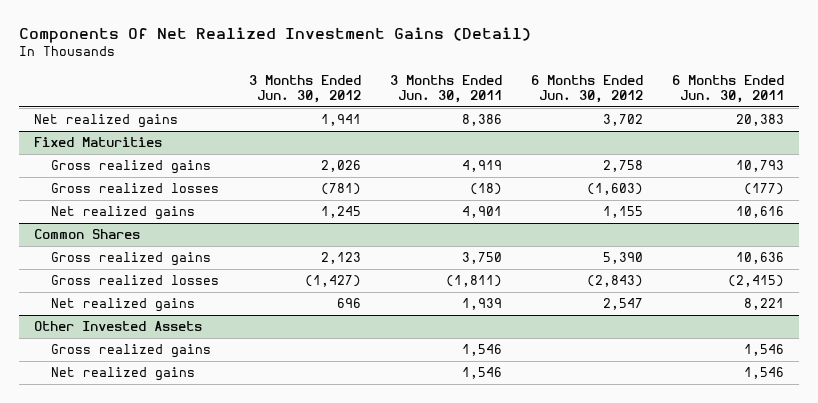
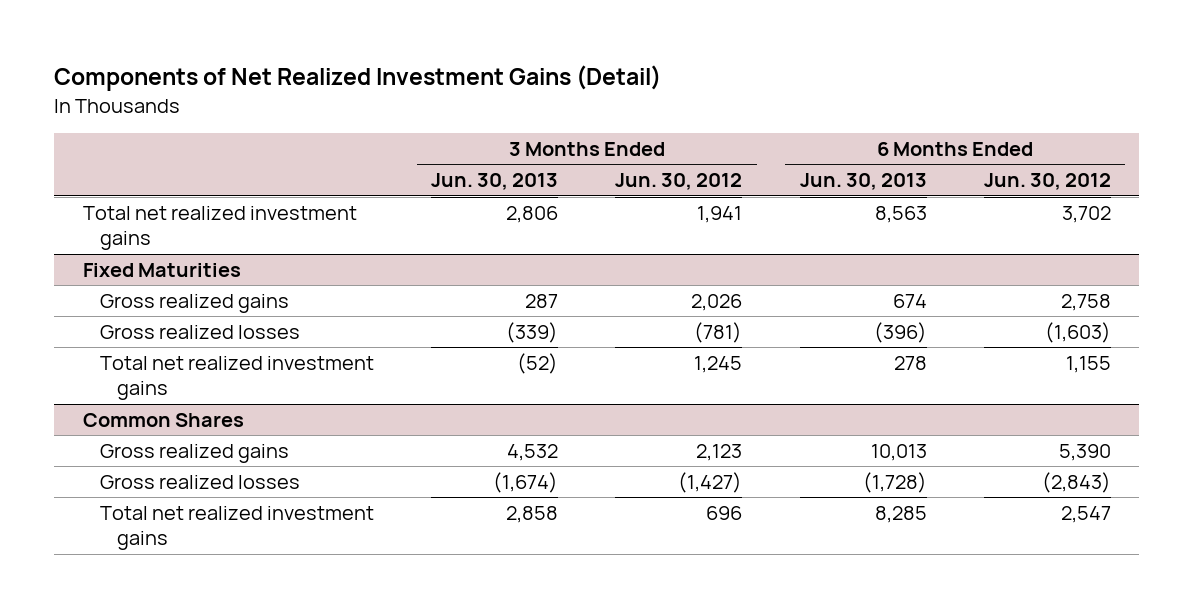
- Components Of Net Realized Investment Gains (Detail)
+ Components of Net Realized Investment Gains (Detail)
- | 3 Months Ended Jun. 30, 2012 | 3 Months Ended Jun. 30, 2011 | 6 Months Ended Jun. 30, 2012 | 6 Months Ended Jun. 30, 2011
+ | 3 Months Ended Jun. 30, 2013 | 3 Months Ended Jun. 30, 2012 | 6 Months Ended Jun. 30, 2013 | 6 Months Ended Jun. 30, 2012
- Net realized gains | 1,941 | 8,386 | 3,702 | 20,383
+ Total net realized investment gains | 2,806 | 1,941 | 8,563 | 3,702
@ Fixed Maturities
- Net realized gains | 1,245 | 4,901 | 1,155 | 10,616
+ Total net realized investment gains | (52) | 1,245 | 278 | 1,155
@ Common Shares
- Net realized gains | 696 | 1,939 | 2,547 | 8,221
- Other Invested Assets
- Gross realized gains | | 1,546 | | 1,546
- Net realized gains | | 1,546 | | 1,546
@ Common Shares
+ Total net realized investment gains | 2,858 | 696 | 8,285 | 2,547

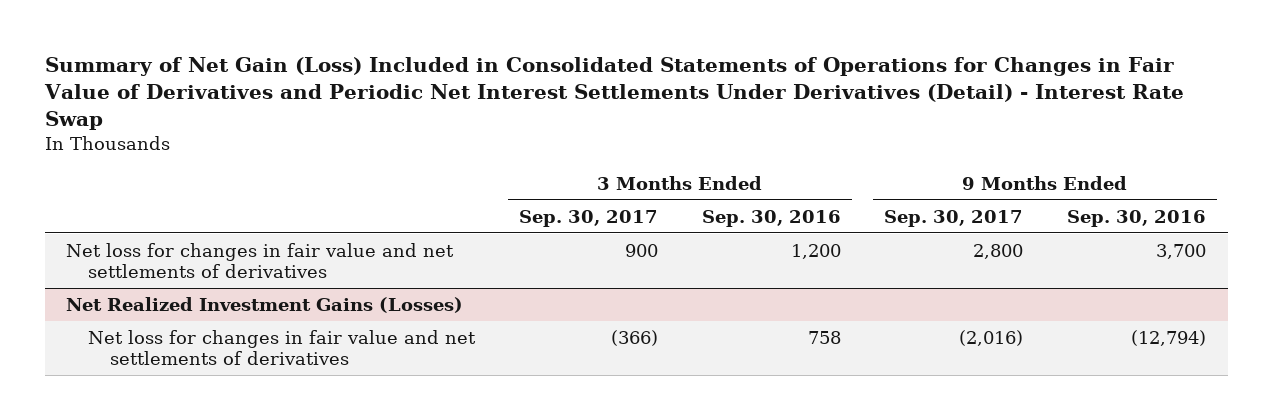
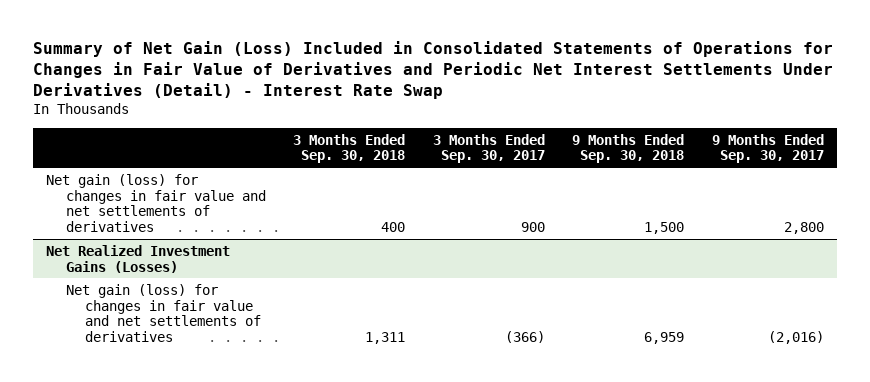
- | 3 Months Ended Sep. 30, 2017 | 3 Months Ended Sep. 30, 2016 | 9 Months Ended Sep. 30, 2017 | 9 Months Ended Sep. 30, 2016
+ | 3 Months Ended Sep. 30, 2018 | 3 Months Ended Sep. 30, 2017 | 9 Months Ended Sep. 30, 2018 | 9 Months Ended Sep. 30, 2017
- Net loss for changes in fair value and net settlements of derivatives | 900 | 1,200 | 2,800 | 3,700
+ Net gain (loss) for changes in fair value and net settlements of derivatives | 400 | 900 | 1,500 | 2,800
@ Net Realized Investment Gains (Losses)
- Net loss for changes in fair value and net settlements of derivatives | (366) | 758 | (2,016) | (12,794)
+ Net gain (loss) for changes in fair value and net settlements of derivatives | 1,311 | (366) | 6,959 | (2,016)

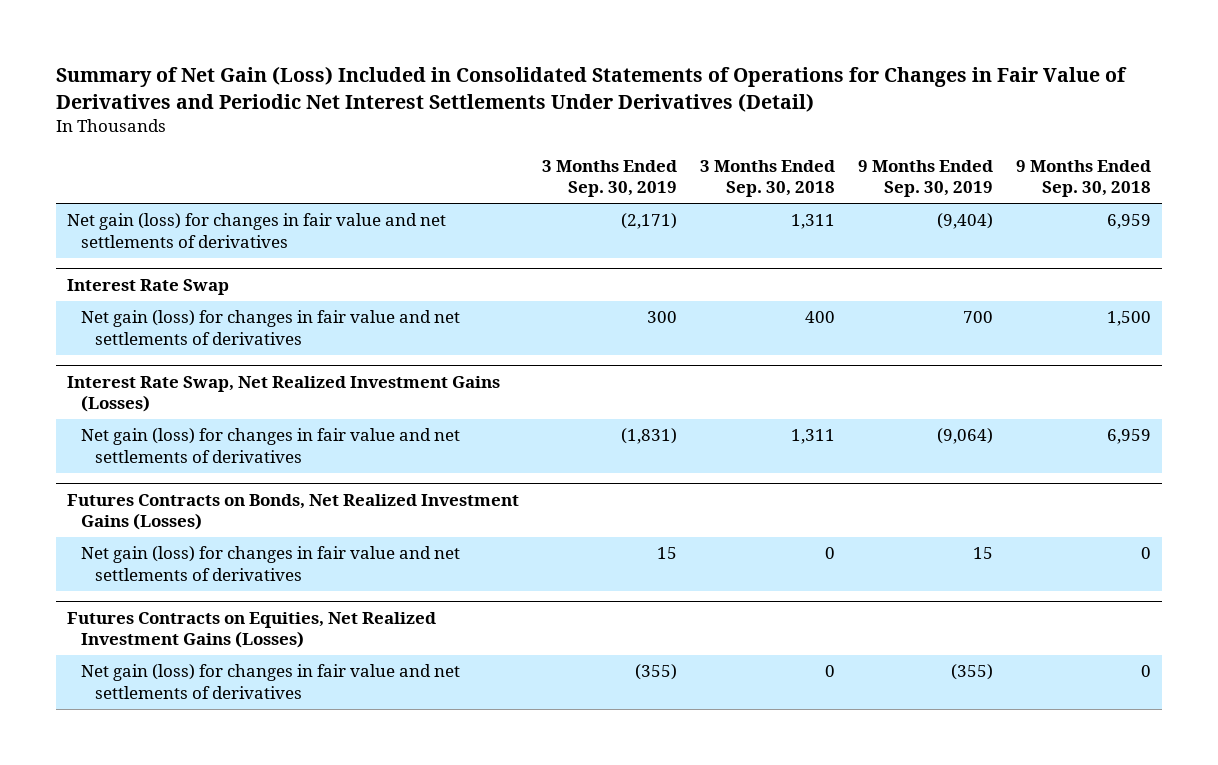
- Summary of Net Gain (Loss) Included in Consolidated Statements of Operations for Changes in Fair Value of Derivatives and Periodic Net Interest Settlements Under Derivatives (Detail) - Interest Rate Swap
+ Summary of Net Gain (Loss) Included in Consolidated Statements of Operations for Changes in Fair Value of Derivatives and Periodic Net Interest Settlements Under Derivatives (Detail)
- | 3 Months Ended Sep. 30, 2018 | 3 Months Ended Sep. 30, 2017 | 9 Months Ended Sep. 30, 2018 | 9 Months Ended Sep. 30, 2017
+ | 3 Months Ended Sep. 30, 2019 | 3 Months Ended Sep. 30, 2018 | 9 Months Ended Sep. 30, 2019 | 9 Months Ended Sep. 30, 2018
+ Net gain (loss) for changes in fair value and net settlements of derivatives | (2,171) | 1,311 | (9,404) | 6,959
+ Interest Rate Swap
- Net Realized Investment Gains (Losses)
+ Interest Rate Swap, Net Realized Investment Gains (Losses)
+ Futures Contracts on Bonds, Net Realized Investment Gains (Losses)
+ Net gain (loss) for changes in fair value and net settlements of derivatives | 15 | 0 | 15 | 0
+ Futures Contracts on Equities, Net Realized Investment Gains (Losses)
+ Net gain (loss) for changes in fair value and net settlements of derivatives | (355) | 0 | (355) | 0

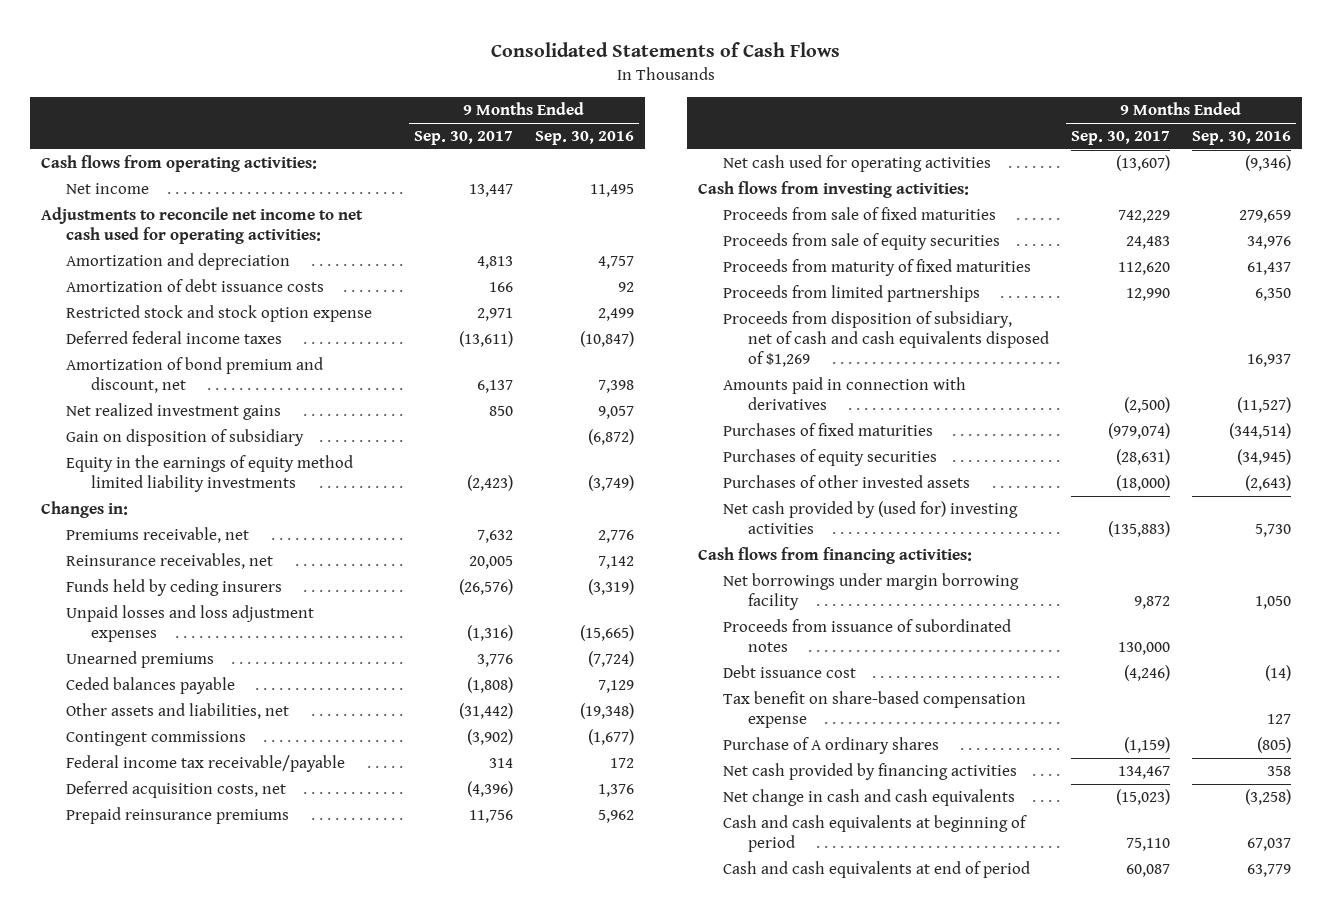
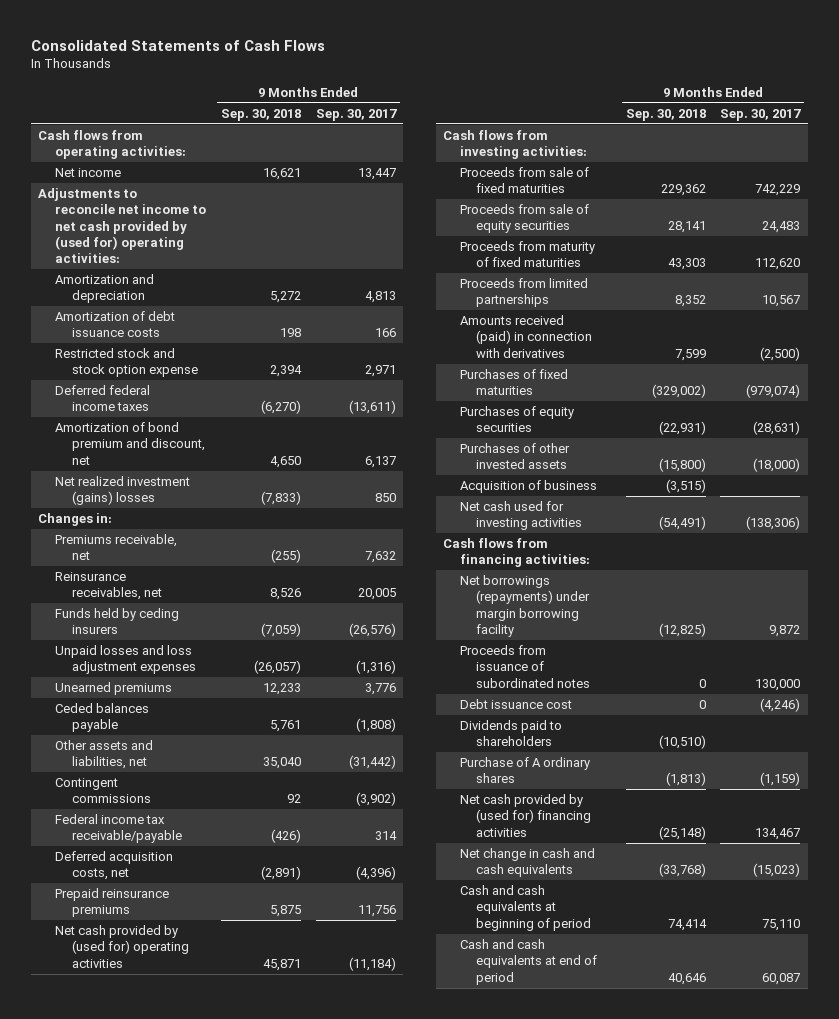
- | 9 Months Ended Sep. 30, 2017 | 9 Months Ended Sep. 30, 2016
+ | 9 Months Ended Sep. 30, 2018 | 9 Months Ended Sep. 30, 2017
- Adjustments to reconcile net income to net cash used for operating activities:
+ Adjustments to reconcile net income to net cash provided by (used for) operating activities:
- Net realized investment gains | 850 | 9,057
- Gain on disposition of subsidiary | | (6,872)
- Equity in the earnings of equity method limited liability investments | (2,423) | (3,749)
+ Net realized investment (gains) losses | (7,833) | 850
- Net cash used for operating activities | (13,607) | (9,346)
+ Net cash provided by (used for) operating activities | 45,871 | (11,184)
- Proceeds from limited partnerships | 12,990 | 6,350
- Proceeds from disposition of subsidiary, net of cash and cash equivalents disposed of $1,269 | | 16,937
- Amounts paid in connection with derivatives | (2,500) | (11,527)
+ Proceeds from limited partnerships | 8,352 | 10,567
+ Amounts received (paid) in connection with derivatives | 7,599 | (2,500)
- Net cash provided by (used for) investing activities | (135,883) | 5,730
+ Acquisition of business | (3,515) |
+ Net cash used for investing activities | (54,491) | (138,306)
- Net borrowings under margin borrowing facility | 9,872 | 1,050
+ Net borrowings (repayments) under margin borrowing facility | (12,825) | 9,872
- Tax benefit on share-based compensation expense | | 127
+ Dividends paid to shareholders | (10,510) |
- Net cash provided by financing activities | 134,467 | 358
+ Net cash provided by (used for) financing activities | (25,148) | 134,467

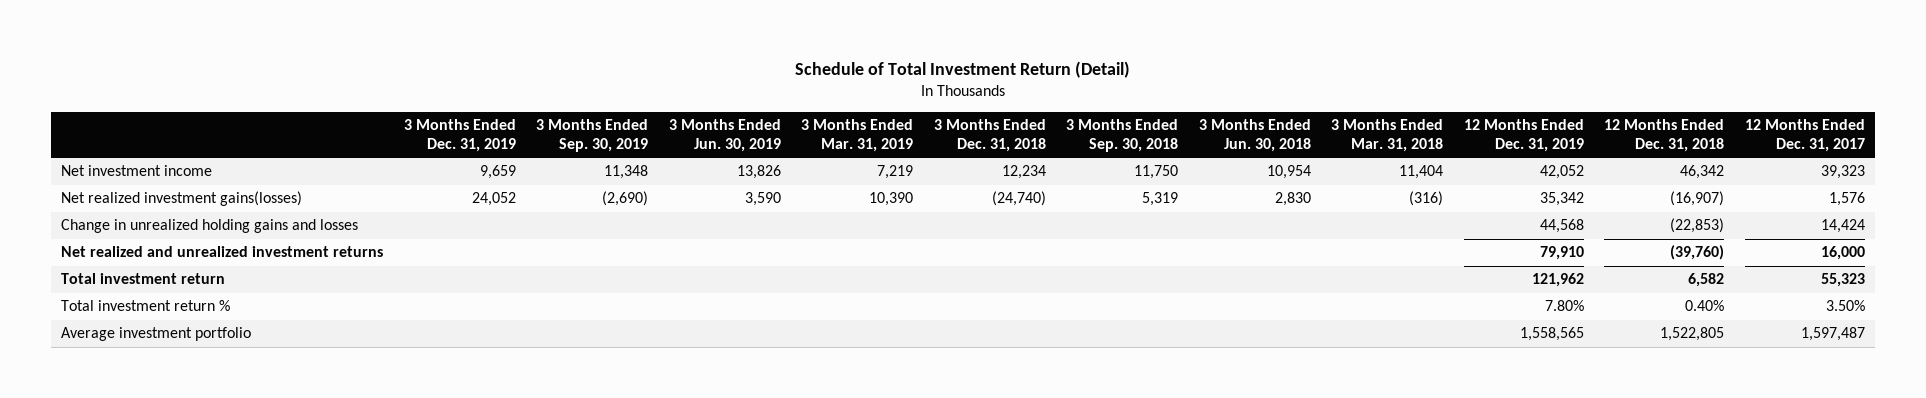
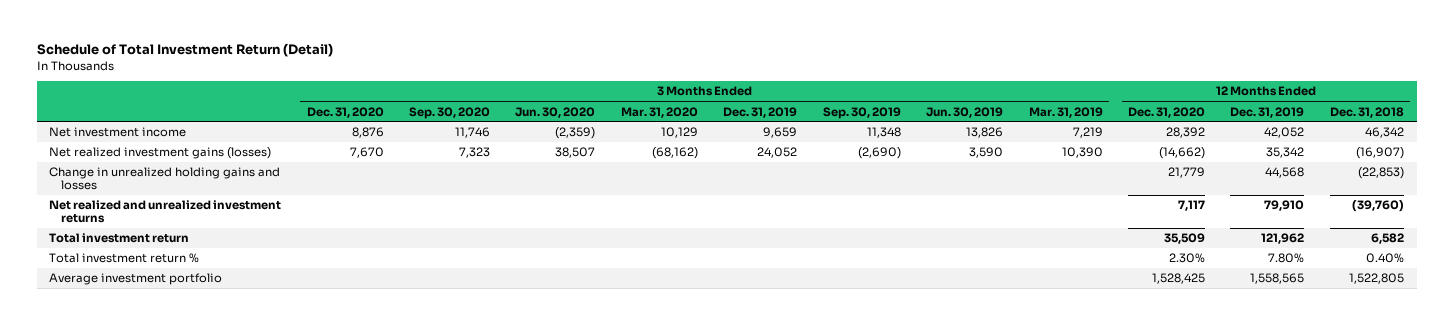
- | 3 Months Ended Dec. 31, 2019 | 3 Months Ended Sep. 30, 2019 | 3 Months Ended Jun. 30, 2019 | 3 Months Ended Mar. 31, 2019 | 3 Months Ended Dec. 31, 2018 | 3 Months Ended Sep. 30, 2018 | 3 Months Ended Jun. 30, 2018 | 3 Months Ended Mar. 31, 2018 | 12 Months Ended Dec. 31, 2019 | 12 Months Ended Dec. 31, 2018 | 12 Months Ended Dec. 31, 2017
+ | 3 Months Ended Dec. 31, 2020 | 3 Months Ended Sep. 30, 2020 | 3 Months Ended Jun. 30, 2020 | 3 Months Ended Mar. 31, 2020 | 3 Months Ended Dec. 31, 2019 | 3 Months Ended Sep. 30, 2019 | 3 Months Ended Jun. 30, 2019 | 3 Months Ended Mar. 31, 2019 | 12 Months Ended Dec. 31, 2020 | 12 Months Ended Dec. 31, 2019 | 12 Months Ended Dec. 31, 2018
- Net realized investment gains(losses) | 24,052 | (2,690) | 3,590 | 10,390 | (24,740) | 5,319 | 2,830 | (316) | 35,342 | (16,907) | 1,576
+ Net realized investment gains (losses) | 7,670 | 7,323 | 38,507 | (68,162) | 24,052 | (2,690) | 3,590 | 10,390 | (14,662) | 35,342 | (16,907)

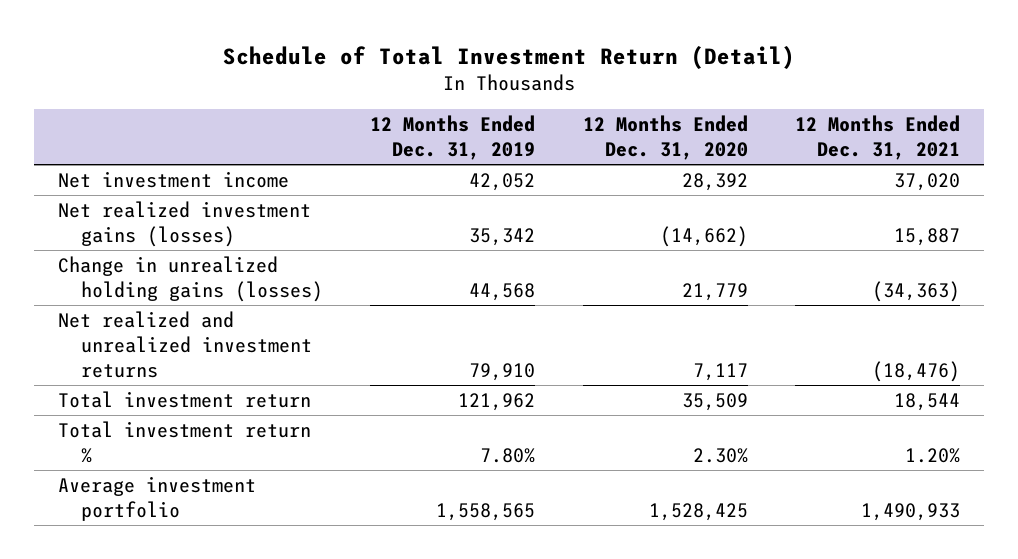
- | 3 Months Ended Dec. 31, 2020 | 3 Months Ended Sep. 30, 2020 | 3 Months Ended Jun. 30, 2020 | 3 Months Ended Mar. 31, 2020 | 3 Months Ended Dec. 31, 2019 | 3 Months Ended Sep. 30, 2019 | 3 Months Ended Jun. 30, 2019 | 3 Months Ended Mar. 31, 2019 | 12 Months Ended Dec. 31, 2020 | 12 Months Ended Dec. 31, 2019 | 12 Months Ended Dec. 31, 2018
+ | 12 Months Ended Dec. 31, 2019 | 12 Months Ended Dec. 31, 2020 | 12 Months Ended Dec. 31, 2021
- Change in unrealized holding gains and losses | | | | | | | | | 21,779 | 44,568 | (22,853)
+ Change in unrealized holding gains (losses) | 44,568 | 21,779 | (34,363)

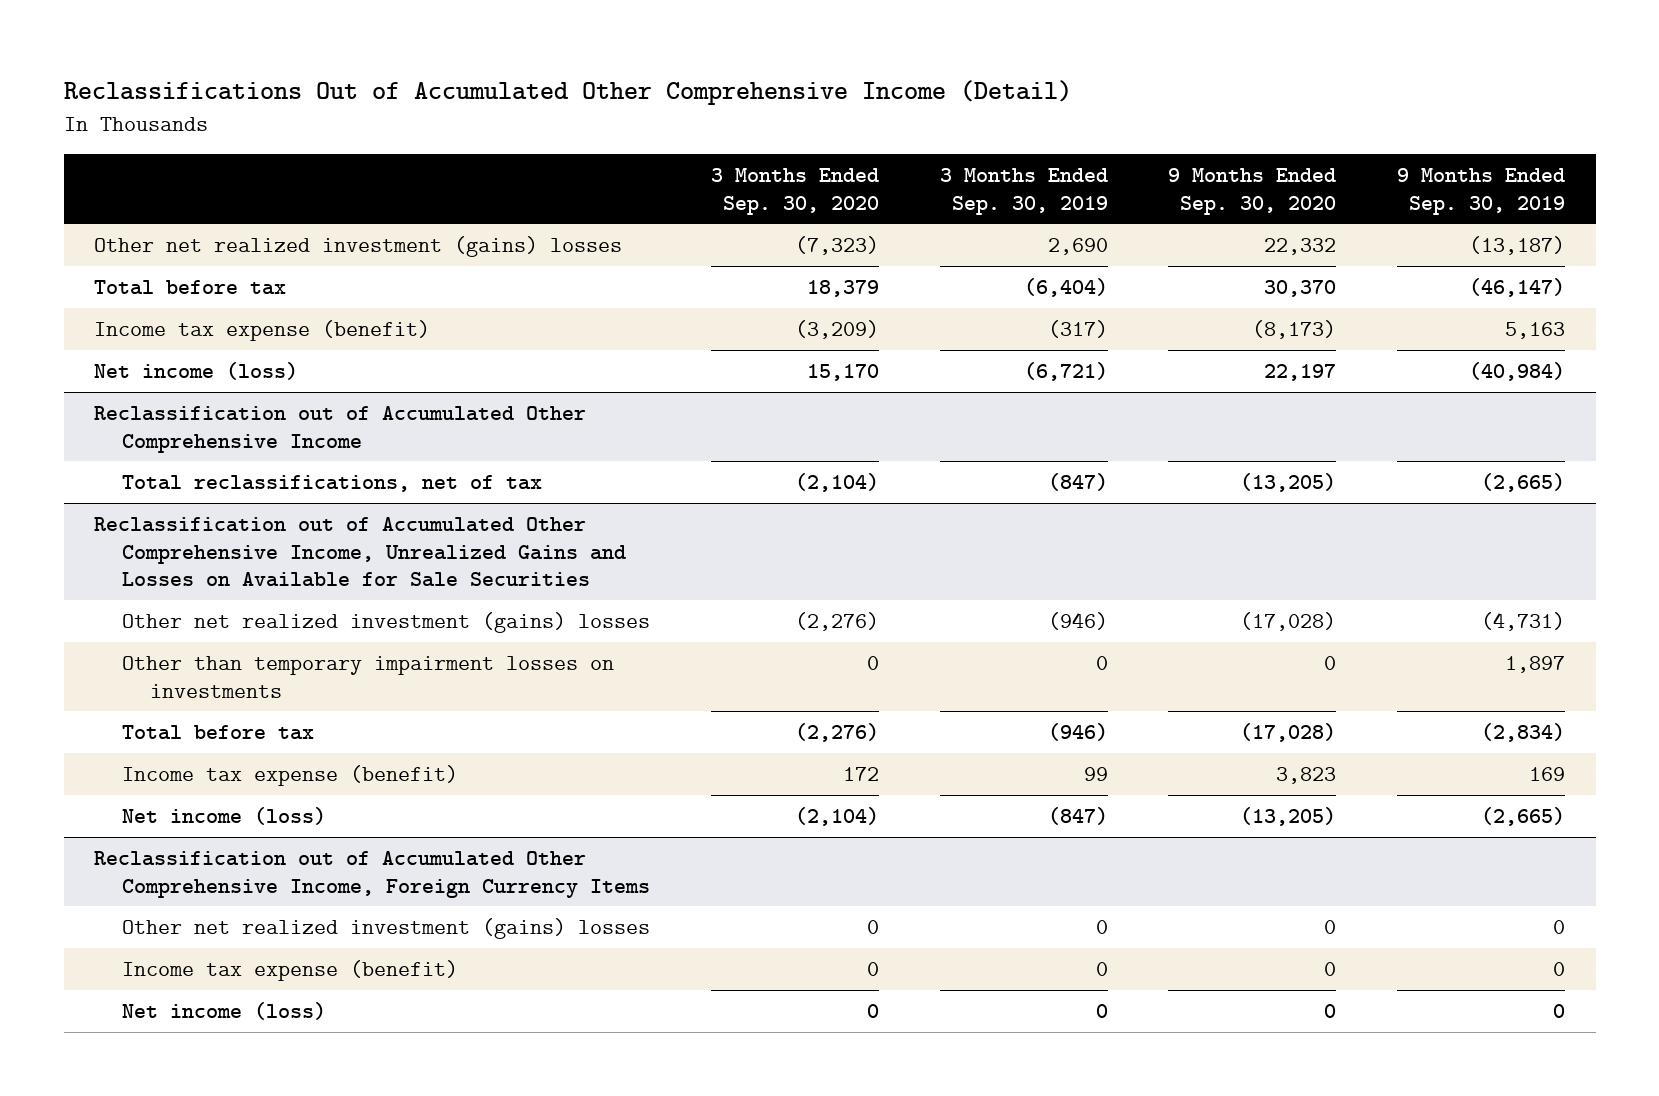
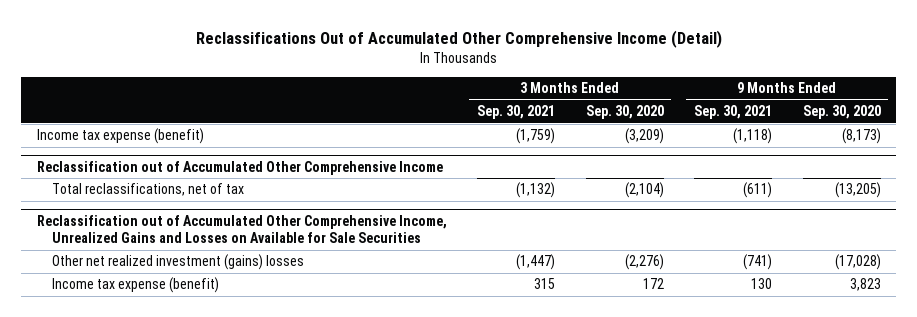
- | 3 Months Ended Sep. 30, 2020 | 3 Months Ended Sep. 30, 2019 | 9 Months Ended Sep. 30, 2020 | 9 Months Ended Sep. 30, 2019
+ | 3 Months Ended Sep. 30, 2021 | 3 Months Ended Sep. 30, 2020 | 9 Months Ended Sep. 30, 2021 | 9 Months Ended Sep. 30, 2020
- Other net realized investment (gains) losses | (7,323) | 2,690 | 22,332 | (13,187)
- Total before tax | 18,379 | (6,404) | 30,370 | (46,147)
- Net income (loss) | 15,170 | (6,721) | 22,197 | (40,984)
@ Reclassification out of Accumulated Other Comprehensive Income, Unrealized Gains and Losses on Available for Sale Securities
- Other than temporary impairment losses on investments | 0 | 0 | 0 | 1,897
- Total before tax | (2,276) | (946) | (17,028) | (2,834)
- Net income (loss) | (2,104) | (847) | (13,205) | (2,665)
- Reclassification out of Accumulated Other Comprehensive Income, Foreign Currency Items
- Other net realized investment (gains) losses | 0 | 0 | 0 | 0
- Income tax expense (benefit) | 0 | 0 | 0 | 0
- Net income (loss) | 0 | 0 | 0 | 0

